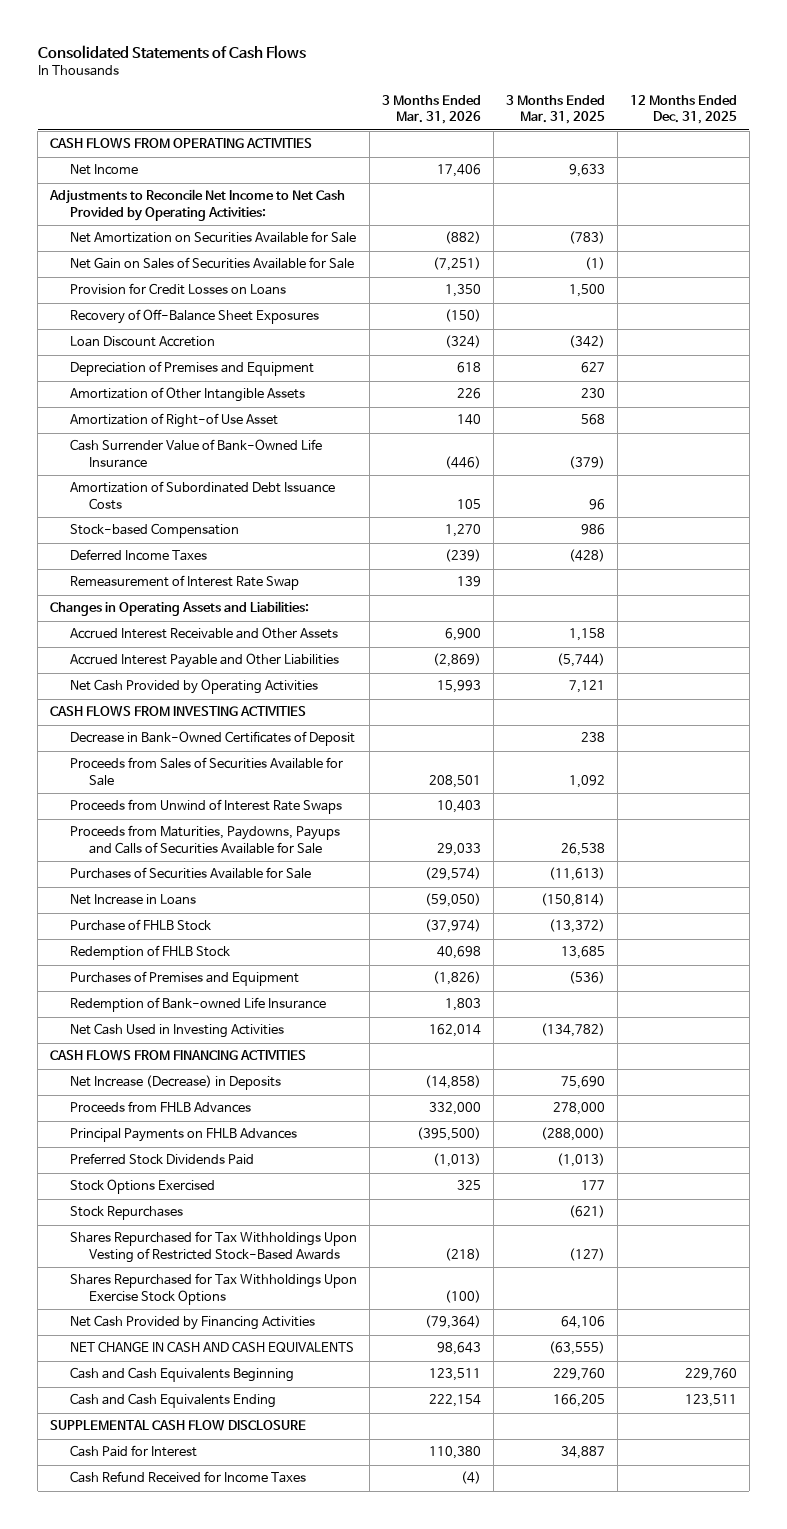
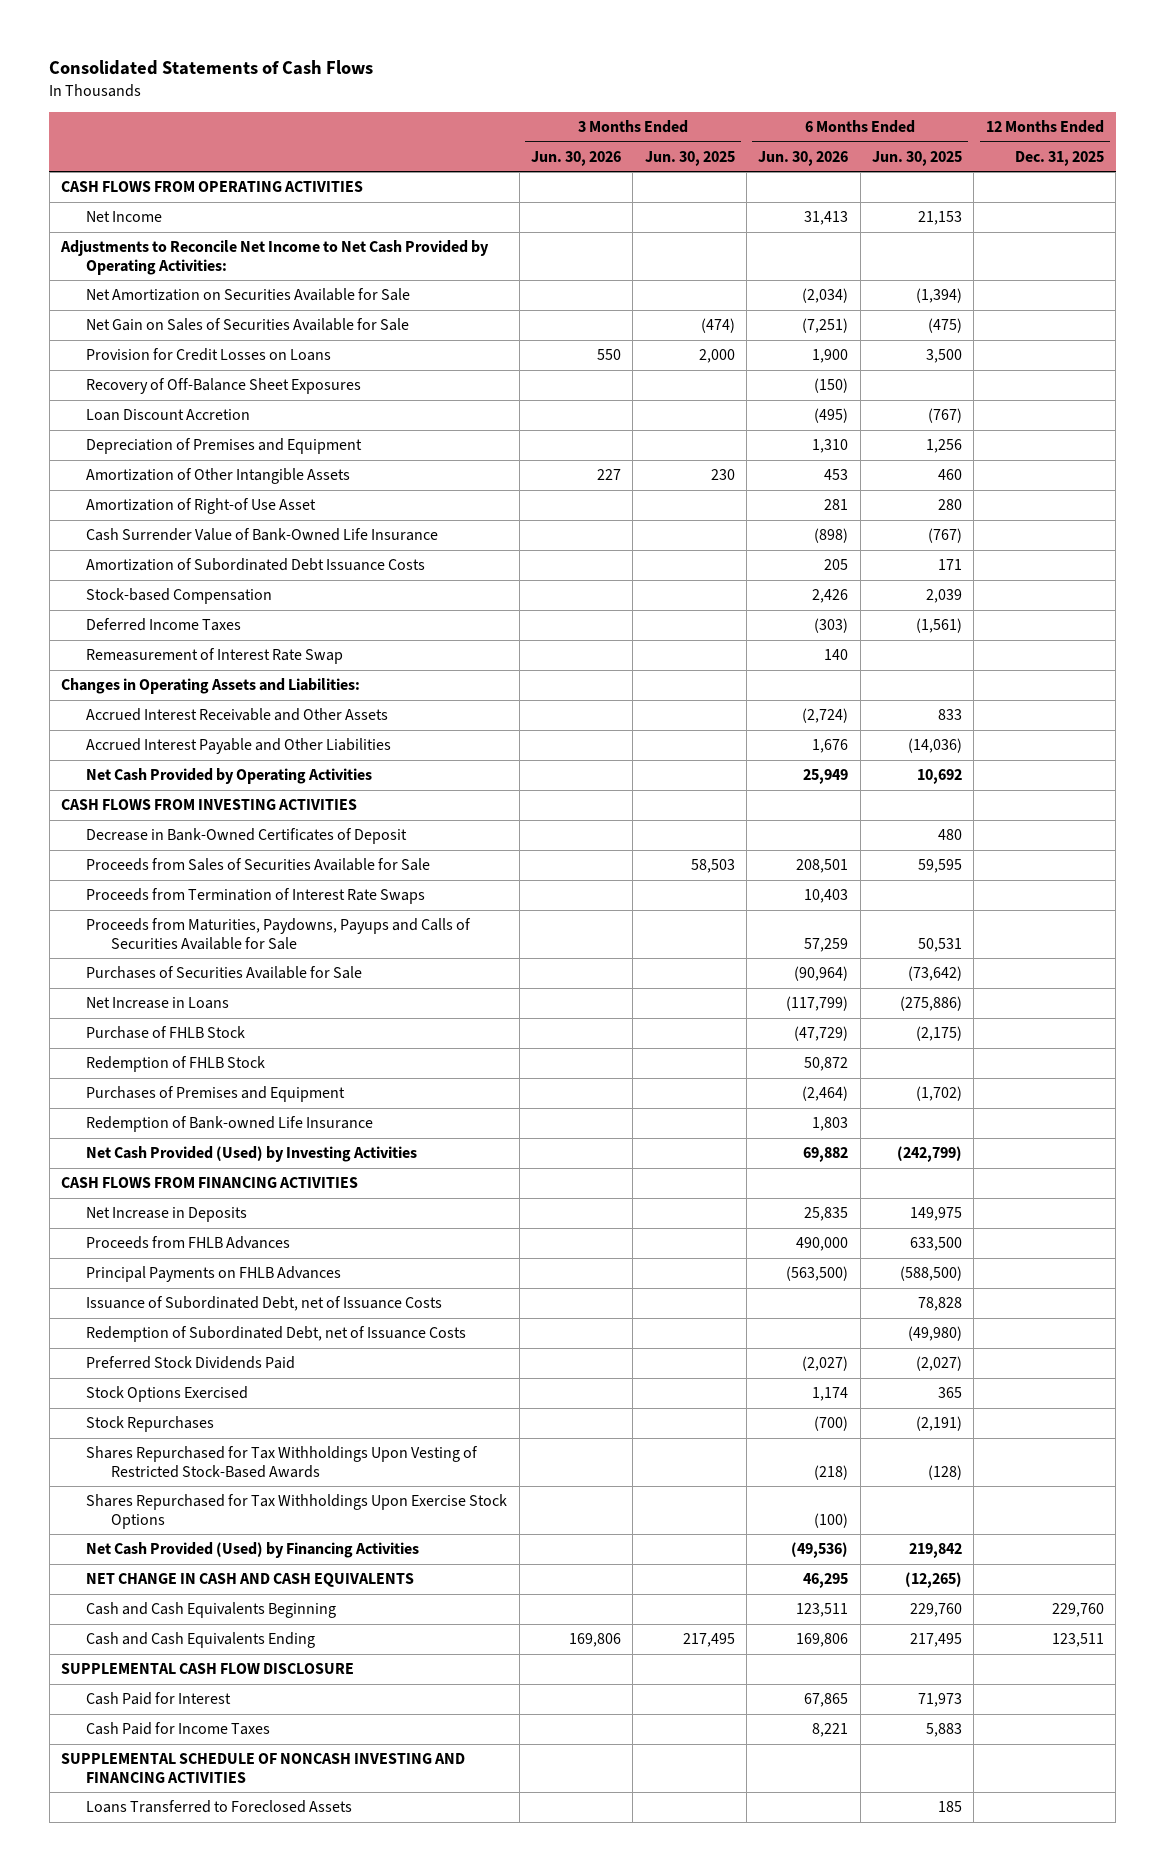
- | 3 Months Ended Mar. 31, 2026 | 3 Months Ended Mar. 31, 2025 | 12 Months Ended Dec. 31, 2025
+ | 3 Months Ended Jun. 30, 2026 | 3 Months Ended Jun. 30, 2025 | 6 Months Ended Jun. 30, 2026 | 6 Months Ended Jun. 30, 2025 | 12 Months Ended Dec. 31, 2025
- Proceeds from Unwind of Interest Rate Swaps | 10,403 | |
+ Proceeds from Termination of Interest Rate Swaps | | | 10,403 | |
- Net Cash Used in Investing Activities | 162,014 | (134,782) |
+ Net Cash Provided (Used) by Investing Activities | | | 69,882 | (242,799) |
- Net Increase (Decrease) in Deposits | (14,858) | 75,690 |
+ Net Increase in Deposits | | | 25,835 | 149,975 |
+ Issuance of Subordinated Debt, net of Issuance Costs | | | | 78,828 |
+ Redemption of Subordinated Debt, net of Issuance Costs | | | | (49,980) |
- Net Cash Provided by Financing Activities | (79,364) | 64,106 |
+ Net Cash Provided (Used) by Financing Activities | | | (49,536) | 219,842 |
- Cash Refund Received for Income Taxes | (4) | |
+ Cash Paid for Income Taxes | | | 8,221 | 5,883 |
+ SUPPLEMENTAL SCHEDULE OF NONCASH INVESTING AND FINANCING ACTIVITIES
+ Loans Transferred to Foreclosed Assets | | | | 185 |

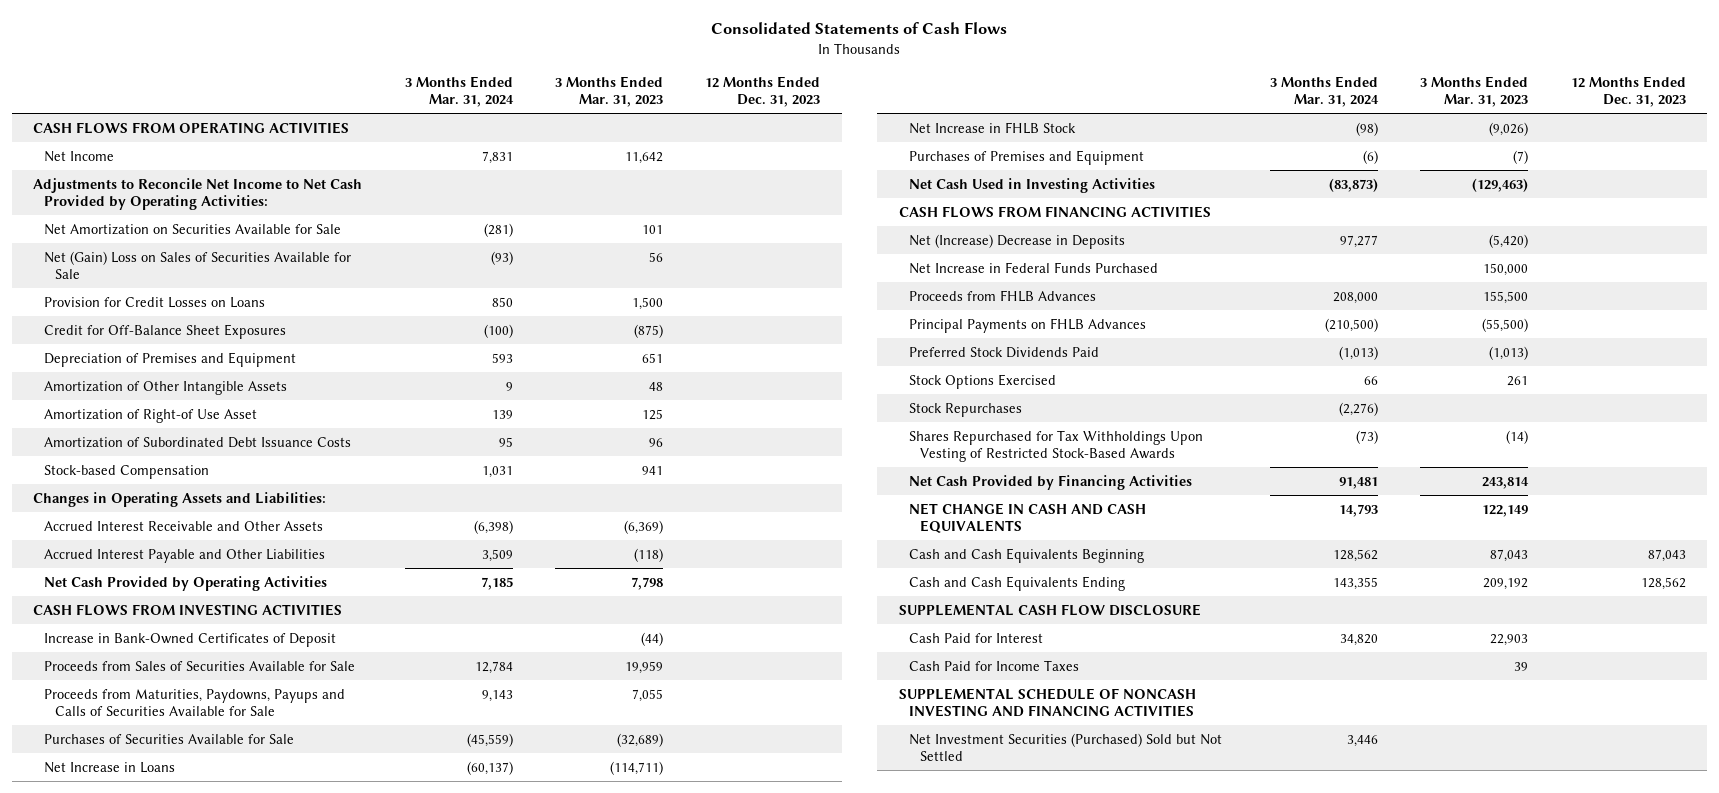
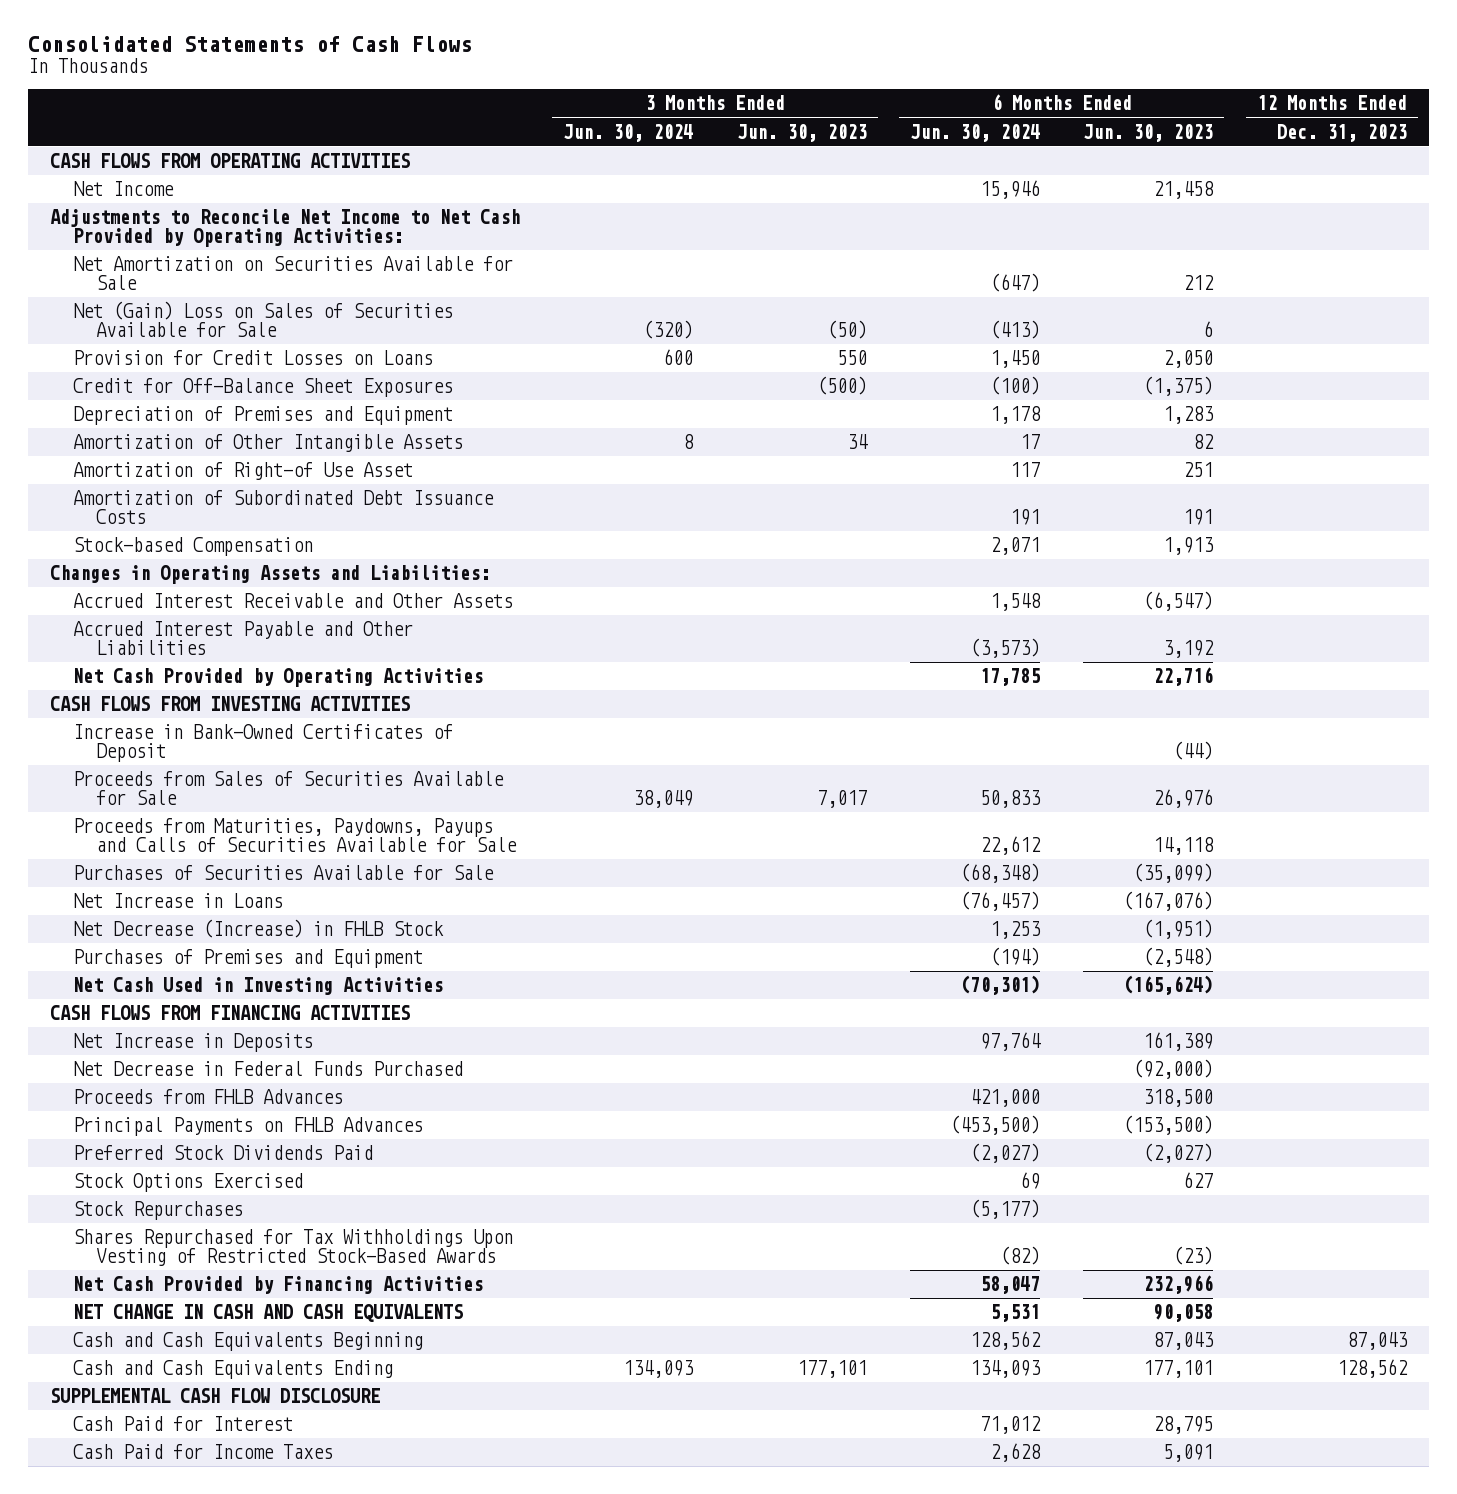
- | 3 Months Ended Mar. 31, 2024 | 3 Months Ended Mar. 31, 2023 | 12 Months Ended Dec. 31, 2023
+ | 3 Months Ended Jun. 30, 2024 | 3 Months Ended Jun. 30, 2023 | 6 Months Ended Jun. 30, 2024 | 6 Months Ended Jun. 30, 2023 | 12 Months Ended Dec. 31, 2023
- Net Increase in FHLB Stock | (98) | (9,026) |
+ Net Decrease (Increase) in FHLB Stock | | | 1,253 | (1,951) |
- Net (Increase) Decrease in Deposits | 97,277 | (5,420) |
- Net Increase in Federal Funds Purchased | | 150,000 |
+ Net Increase in Deposits | | | 97,764 | 161,389 |
+ Net Decrease in Federal Funds Purchased | | | | (92,000) |
- SUPPLEMENTAL SCHEDULE OF NONCASH INVESTING AND FINANCING ACTIVITIES
- Net Investment Securities (Purchased) Sold but Not Settled | 3,446 | |

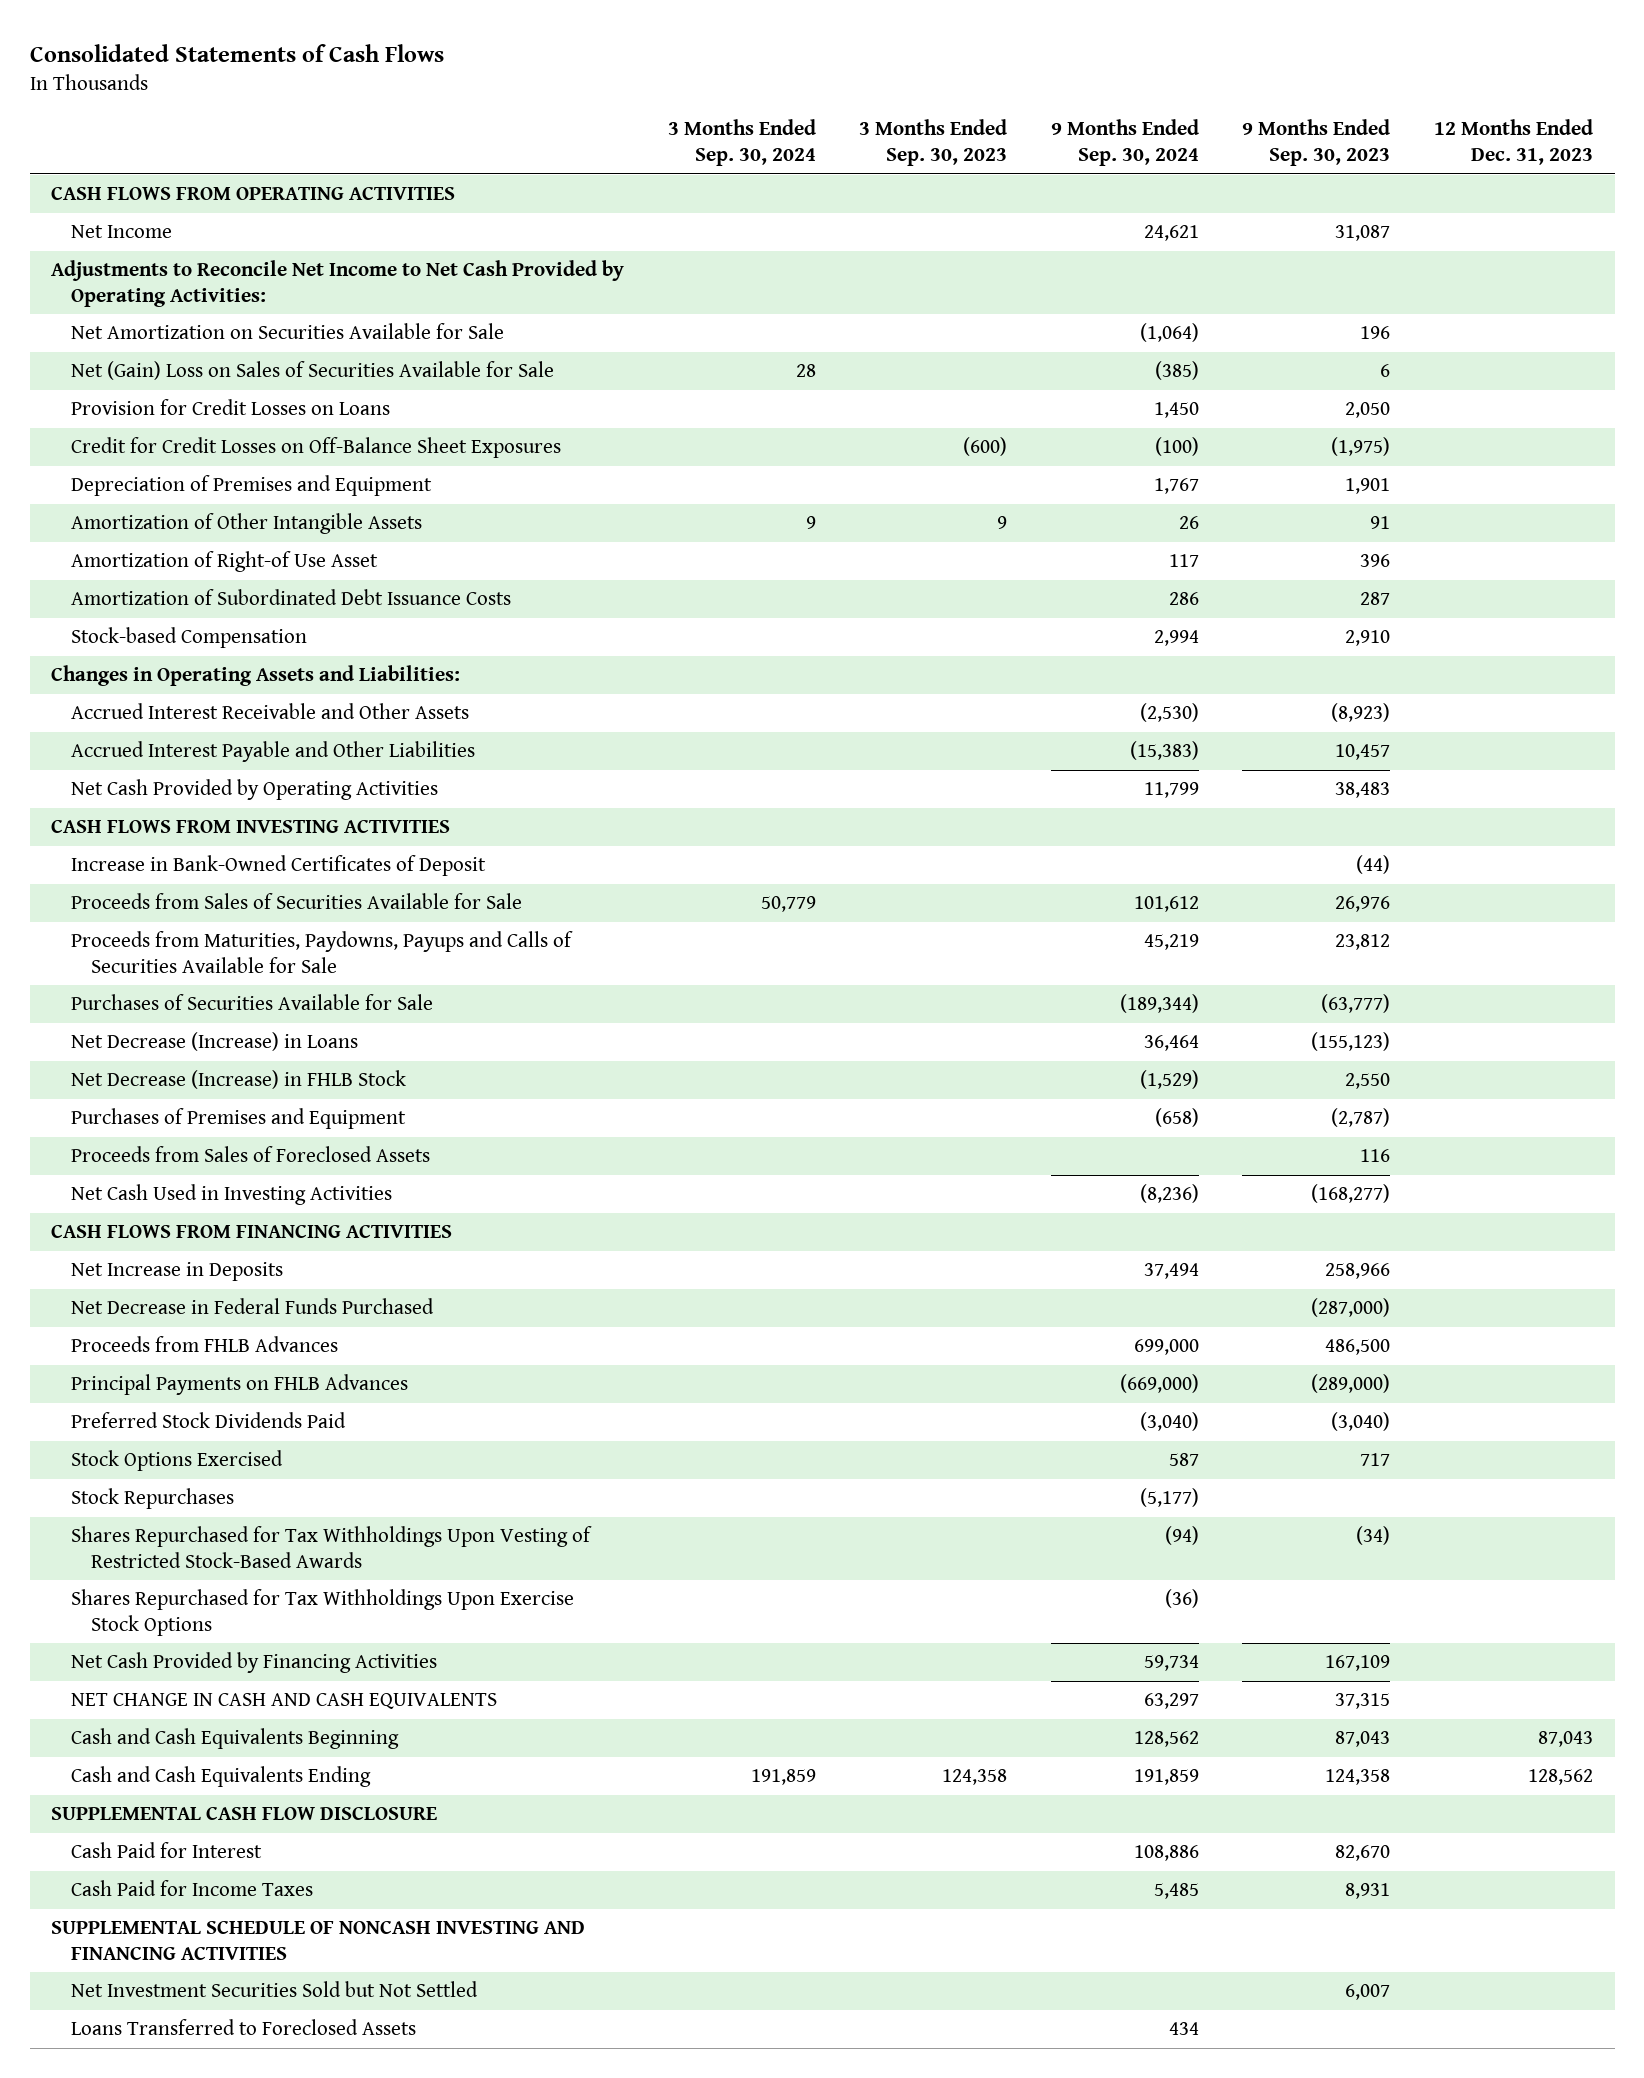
- | 3 Months Ended Jun. 30, 2024 | 3 Months Ended Jun. 30, 2023 | 6 Months Ended Jun. 30, 2024 | 6 Months Ended Jun. 30, 2023 | 12 Months Ended Dec. 31, 2023
+ | 3 Months Ended Sep. 30, 2024 | 3 Months Ended Sep. 30, 2023 | 9 Months Ended Sep. 30, 2024 | 9 Months Ended Sep. 30, 2023 | 12 Months Ended Dec. 31, 2023
- Credit for Off-Balance Sheet Exposures | | (500) | (100) | (1,375) |
+ Credit for Credit Losses on Off-Balance Sheet Exposures | | (600) | (100) | (1,975) |
- Net Increase in Loans | | | (76,457) | (167,076) |
+ Net Decrease (Increase) in Loans | | | 36,464 | (155,123) |
+ Proceeds from Sales of Foreclosed Assets | | | | 116 |
+ Shares Repurchased for Tax Withholdings Upon Exercise Stock Options | | | (36) | |
+ SUPPLEMENTAL SCHEDULE OF NONCASH INVESTING AND FINANCING ACTIVITIES
+ Net Investment Securities Sold but Not Settled | | | | 6,007 |
+ Loans Transferred to Foreclosed Assets | | | 434 | |

